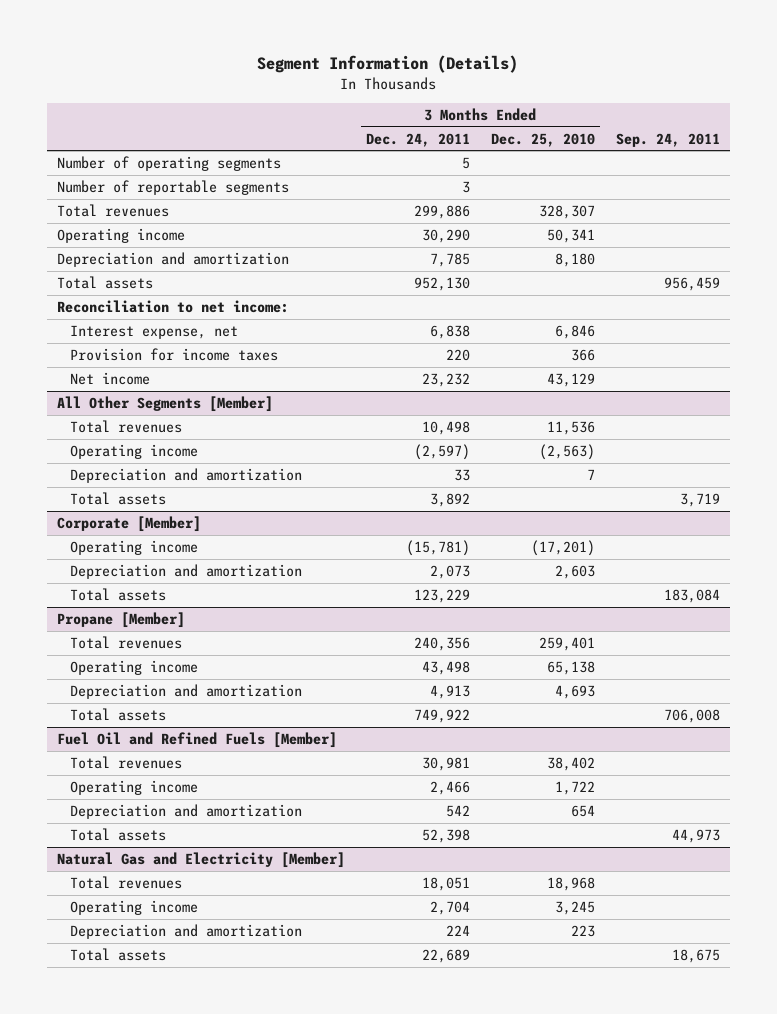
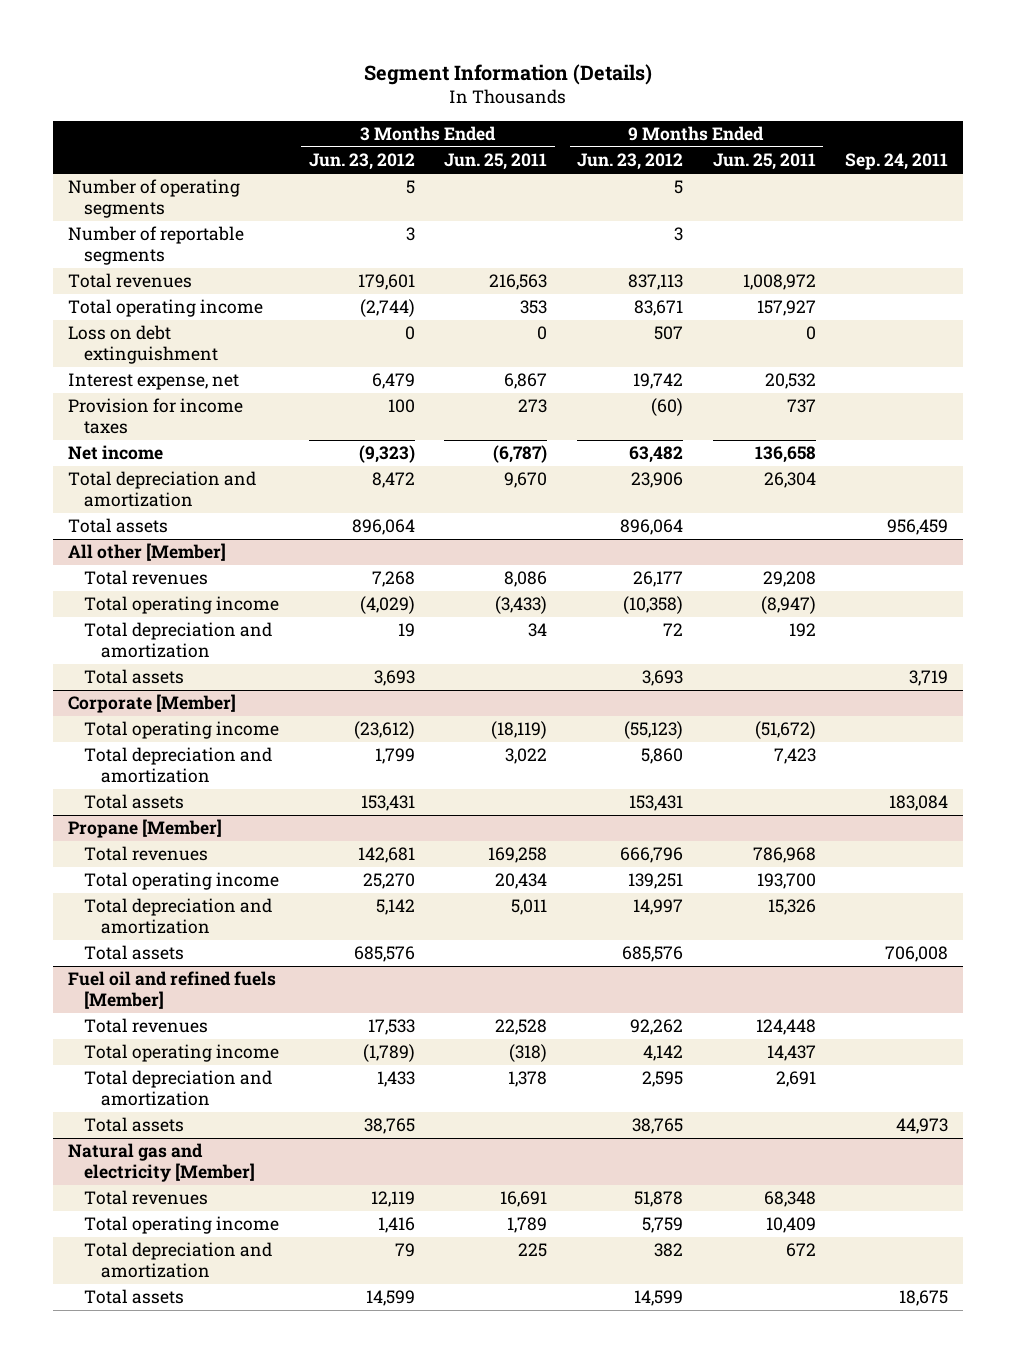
- | 3 Months Ended Dec. 24, 2011 | 3 Months Ended Dec. 25, 2010 | Sep. 24, 2011
+ | 3 Months Ended Jun. 23, 2012 | 3 Months Ended Jun. 25, 2011 | 9 Months Ended Jun. 23, 2012 | 9 Months Ended Jun. 25, 2011 | Sep. 24, 2011
- Operating income | 30,290 | 50,341 |
- Depreciation and amortization | 7,785 | 8,180 |
- Reconciliation to net income:
+ Total operating income | (2,744) | 353 | 83,671 | 157,927 |
+ Loss on debt extinguishment | 0 | 0 | 507 | 0 |
- All Other Segments [Member]
+ Total depreciation and amortization | 8,472 | 9,670 | 23,906 | 26,304 |
moved down: Total assets | 896,064 | | 896,064 | | 956,459
+ All other [Member]
- Operating income | (2,597) | (2,563) |
- Depreciation and amortization | 33 | 7 |
+ Total operating income | (4,029) | (3,433) | (10,358) | (8,947) |
+ Total depreciation and amortization | 19 | 34 | 72 | 192 |
@ Corporate [Member]
- Operating income | (15,781) | (17,201) |
- Depreciation and amortization | 2,073 | 2,603 |
+ Total operating income | (23,612) | (18,119) | (55,123) | (51,672) |
+ Total depreciation and amortization | 1,799 | 3,022 | 5,860 | 7,423 |
@ Propane [Member]
- Operating income | 43,498 | 65,138 |
- Depreciation and amortization | 4,913 | 4,693 |
+ Total operating income | 25,270 | 20,434 | 139,251 | 193,700 |
+ Total depreciation and amortization | 5,142 | 5,011 | 14,997 | 15,326 |
- Fuel Oil and Refined Fuels [Member]
+ Fuel oil and refined fuels [Member]
- Operating income | 2,466 | 1,722 |
- Depreciation and amortization | 542 | 654 |
+ Total operating income | (1,789) | (318) | 4,142 | 14,437 |
+ Total depreciation and amortization | 1,433 | 1,378 | 2,595 | 2,691 |
- Natural Gas and Electricity [Member]
+ Natural gas and electricity [Member]
- Operating income | 2,704 | 3,245 |
- Depreciation and amortization | 224 | 223 |
+ Total operating income | 1,416 | 1,789 | 5,759 | 10,409 |
+ Total depreciation and amortization | 79 | 225 | 382 | 672 |

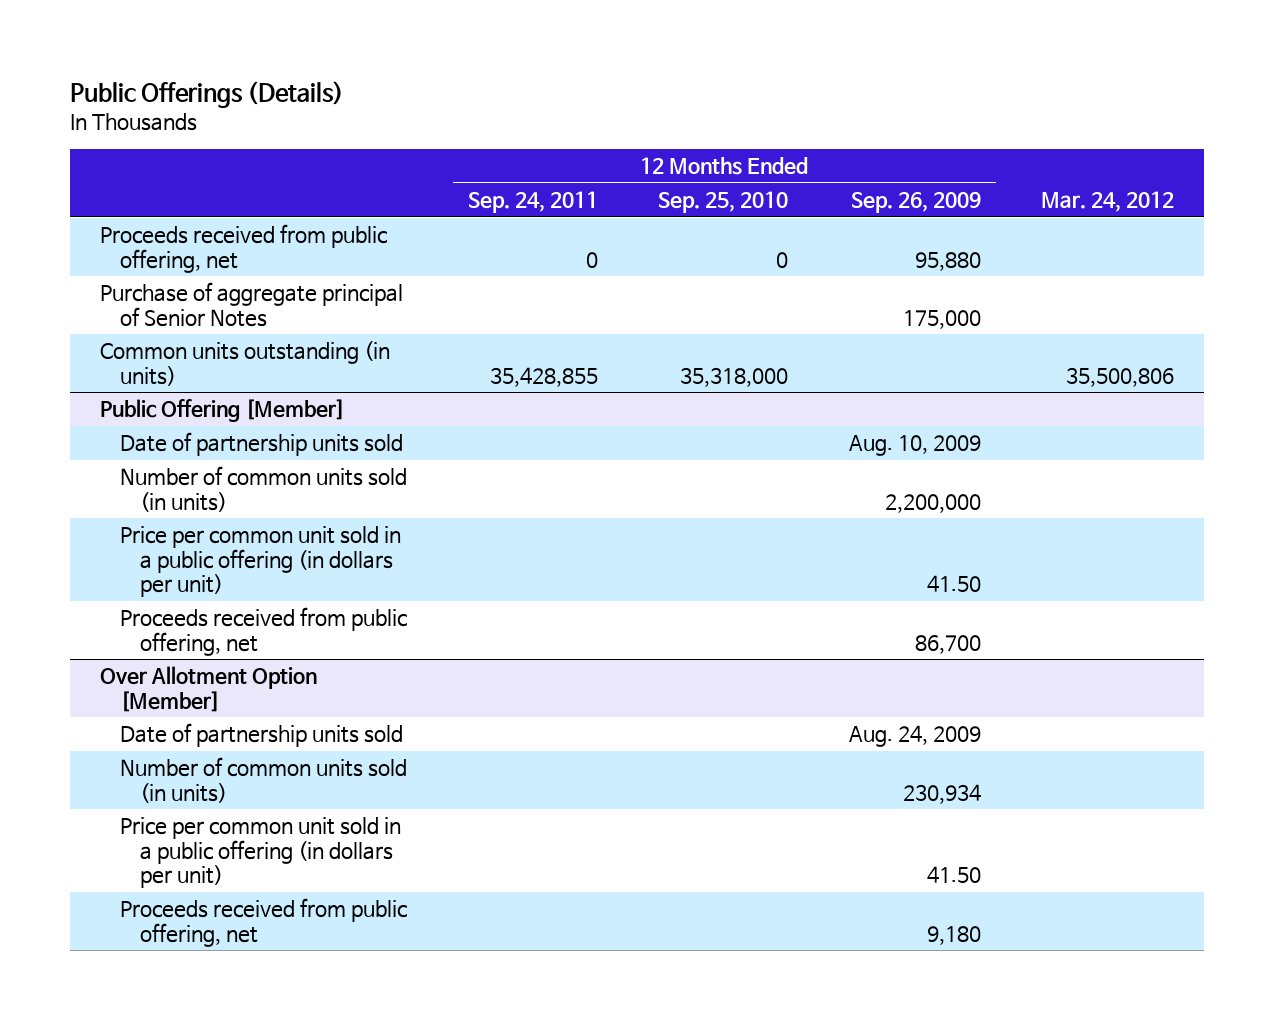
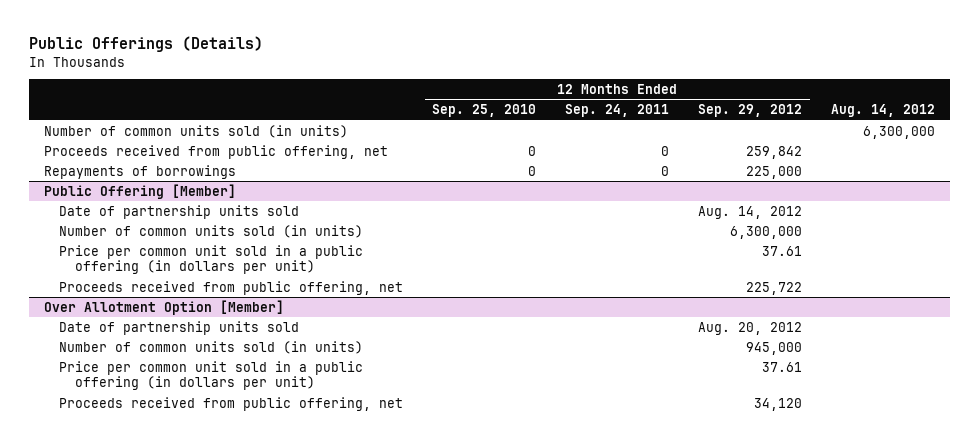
- | 12 Months Ended Sep. 24, 2011 | 12 Months Ended Sep. 25, 2010 | 12 Months Ended Sep. 26, 2009 | Mar. 24, 2012
+ | 12 Months Ended Sep. 25, 2010 | 12 Months Ended Sep. 24, 2011 | 12 Months Ended Sep. 29, 2012 | Aug. 14, 2012
+ Number of common units sold (in units) | | | | 6,300,000
- Purchase of aggregate principal of Senior Notes | | | 175,000 |
- Common units outstanding (in units) | 35,428,855 | 35,318,000 | | 35,500,806
+ Repayments of borrowings | 0 | 0 | 225,000 |

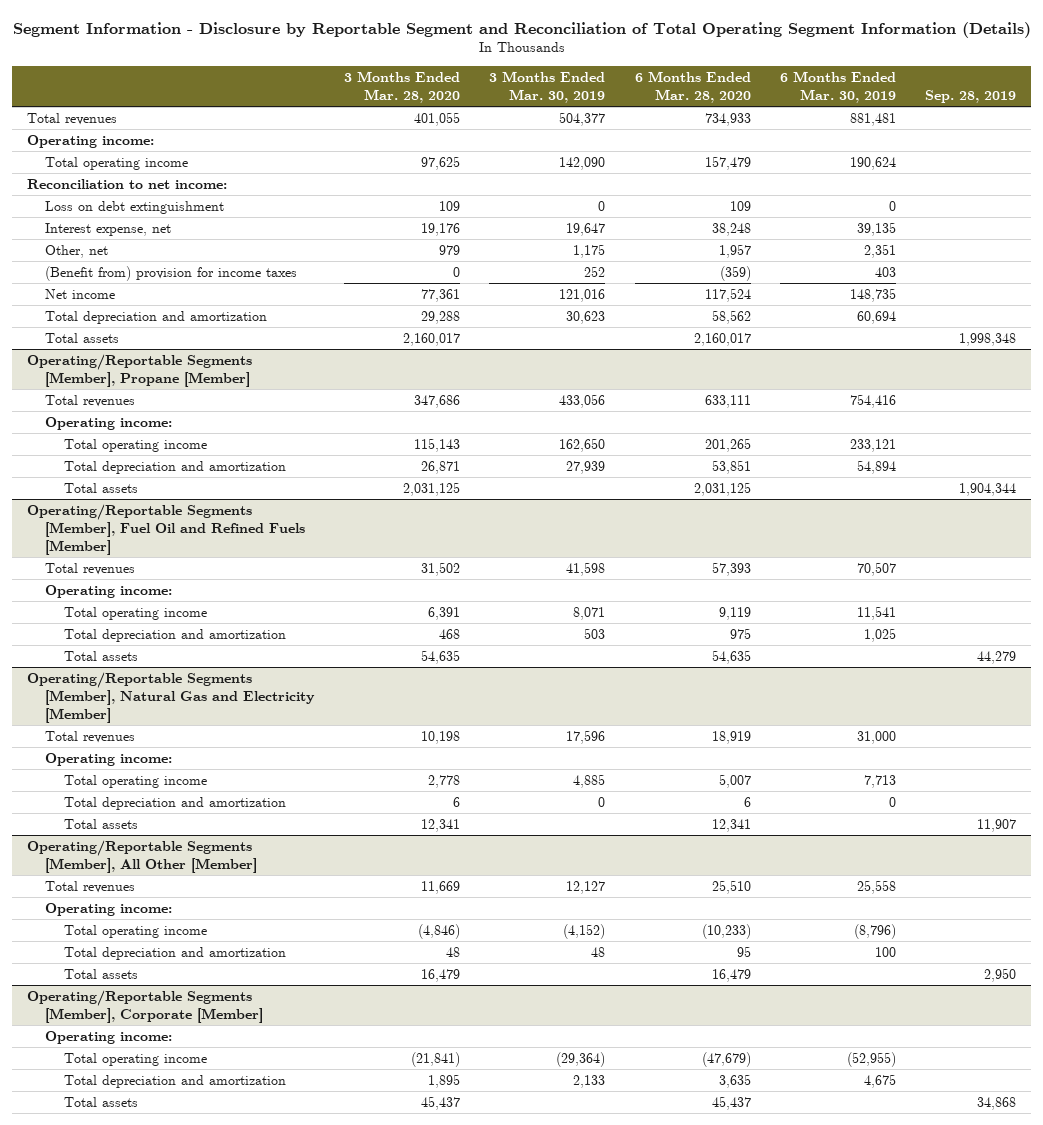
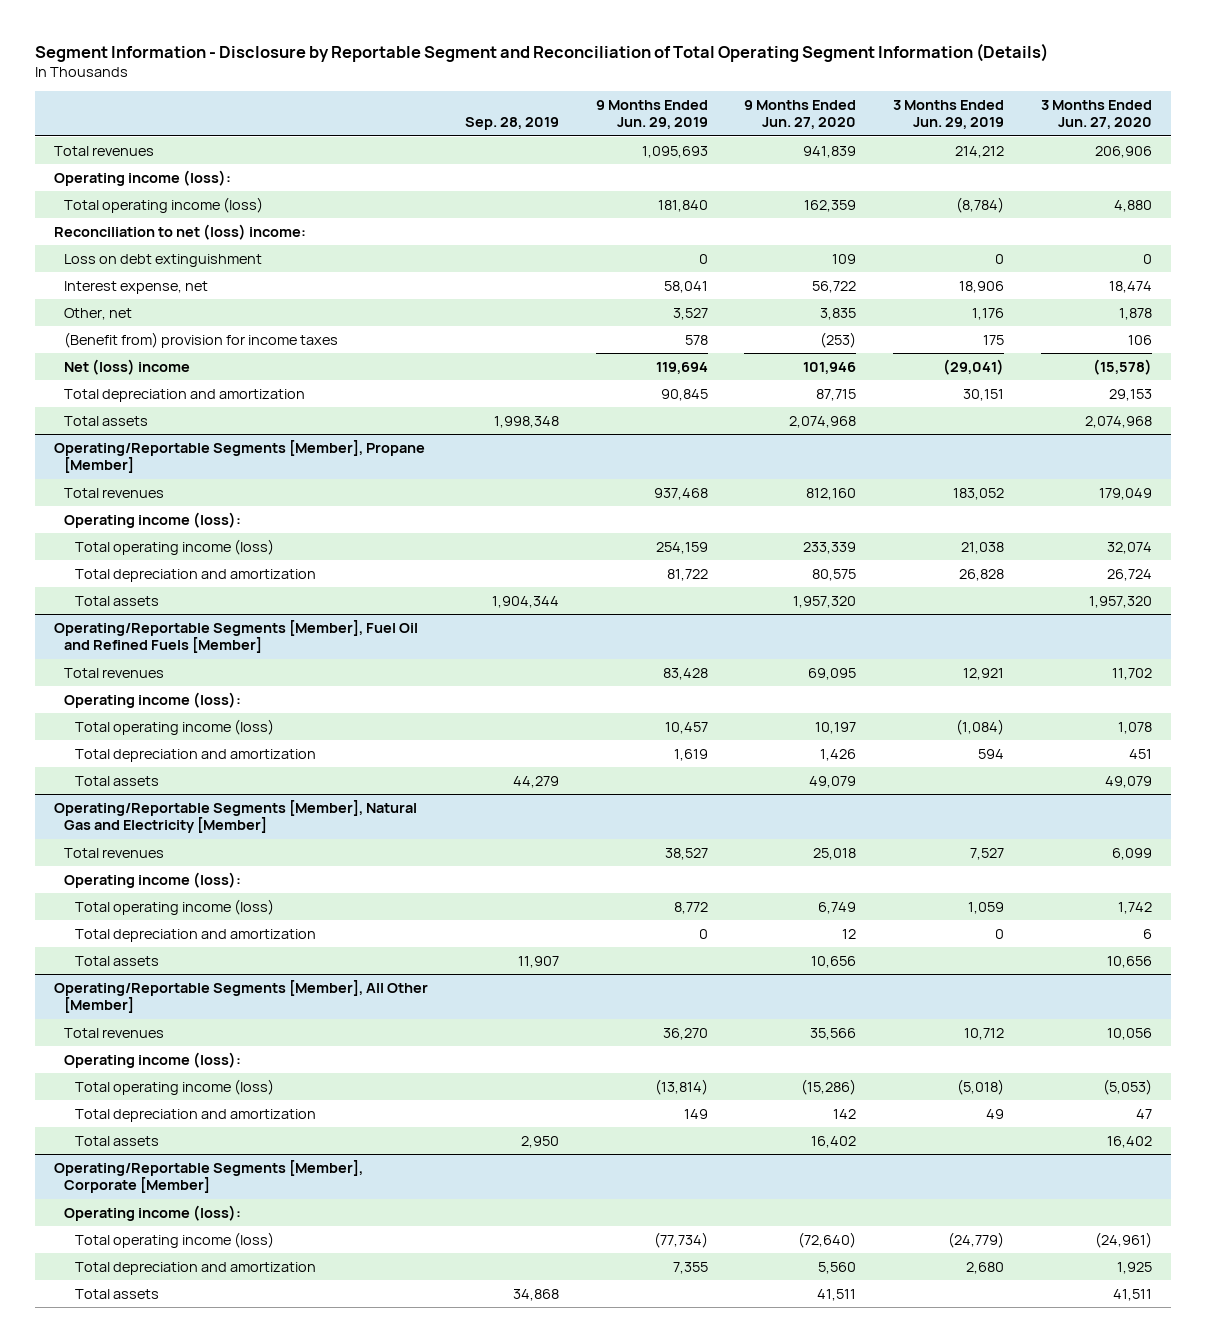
- | 3 Months Ended Mar. 28, 2020 | 3 Months Ended Mar. 30, 2019 | 6 Months Ended Mar. 28, 2020 | 6 Months Ended Mar. 30, 2019 | Sep. 28, 2019
+ | Sep. 28, 2019 | 9 Months Ended Jun. 29, 2019 | 9 Months Ended Jun. 27, 2020 | 3 Months Ended Jun. 29, 2019 | 3 Months Ended Jun. 27, 2020
- Operating income:
- Total operating income | 97,625 | 142,090 | 157,479 | 190,624 |
- Reconciliation to net income:
+ Operating income (loss):
+ Total operating income (loss) | | 181,840 | 162,359 | (8,784) | 4,880
+ Reconciliation to net (loss) income:
- Net income | 77,361 | 121,016 | 117,524 | 148,735 |
+ Net (loss) income | | 119,694 | 101,946 | (29,041) | (15,578)
@ Operating/Reportable Segments [Member], Propane [Member]
- Operating income:
- Total operating income | 115,143 | 162,650 | 201,265 | 233,121 |
+ Operating income (loss):
+ Total operating income (loss) | | 254,159 | 233,339 | 21,038 | 32,074
@ Operating/Reportable Segments [Member], Fuel Oil and Refined Fuels [Member]
- Operating income:
- Total operating income | 6,391 | 8,071 | 9,119 | 11,541 |
+ Operating income (loss):
+ Total operating income (loss) | | 10,457 | 10,197 | (1,084) | 1,078
@ Operating/Reportable Segments [Member], Natural Gas and Electricity [Member]
- Operating income:
- Total operating income | 2,778 | 4,885 | 5,007 | 7,713 |
+ Operating income (loss):
+ Total operating income (loss) | | 8,772 | 6,749 | 1,059 | 1,742
@ Operating/Reportable Segments [Member], All Other [Member]
- Operating income:
- Total operating income | (4,846) | (4,152) | (10,233) | (8,796) |
+ Operating income (loss):
+ Total operating income (loss) | | (13,814) | (15,286) | (5,018) | (5,053)
@ Operating/Reportable Segments [Member], Corporate [Member]
- Operating income:
- Total operating income | (21,841) | (29,364) | (47,679) | (52,955) |
+ Operating income (loss):
+ Total operating income (loss) | | (77,734) | (72,640) | (24,779) | (24,961)

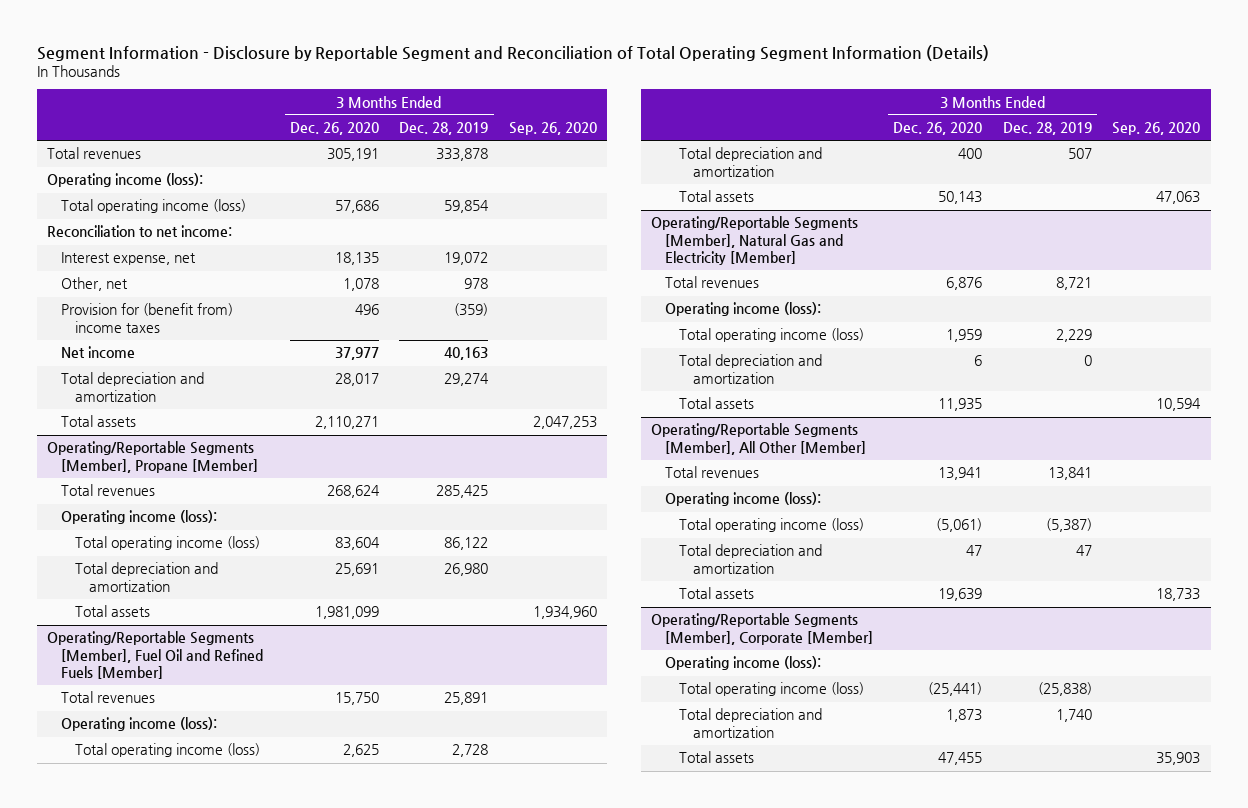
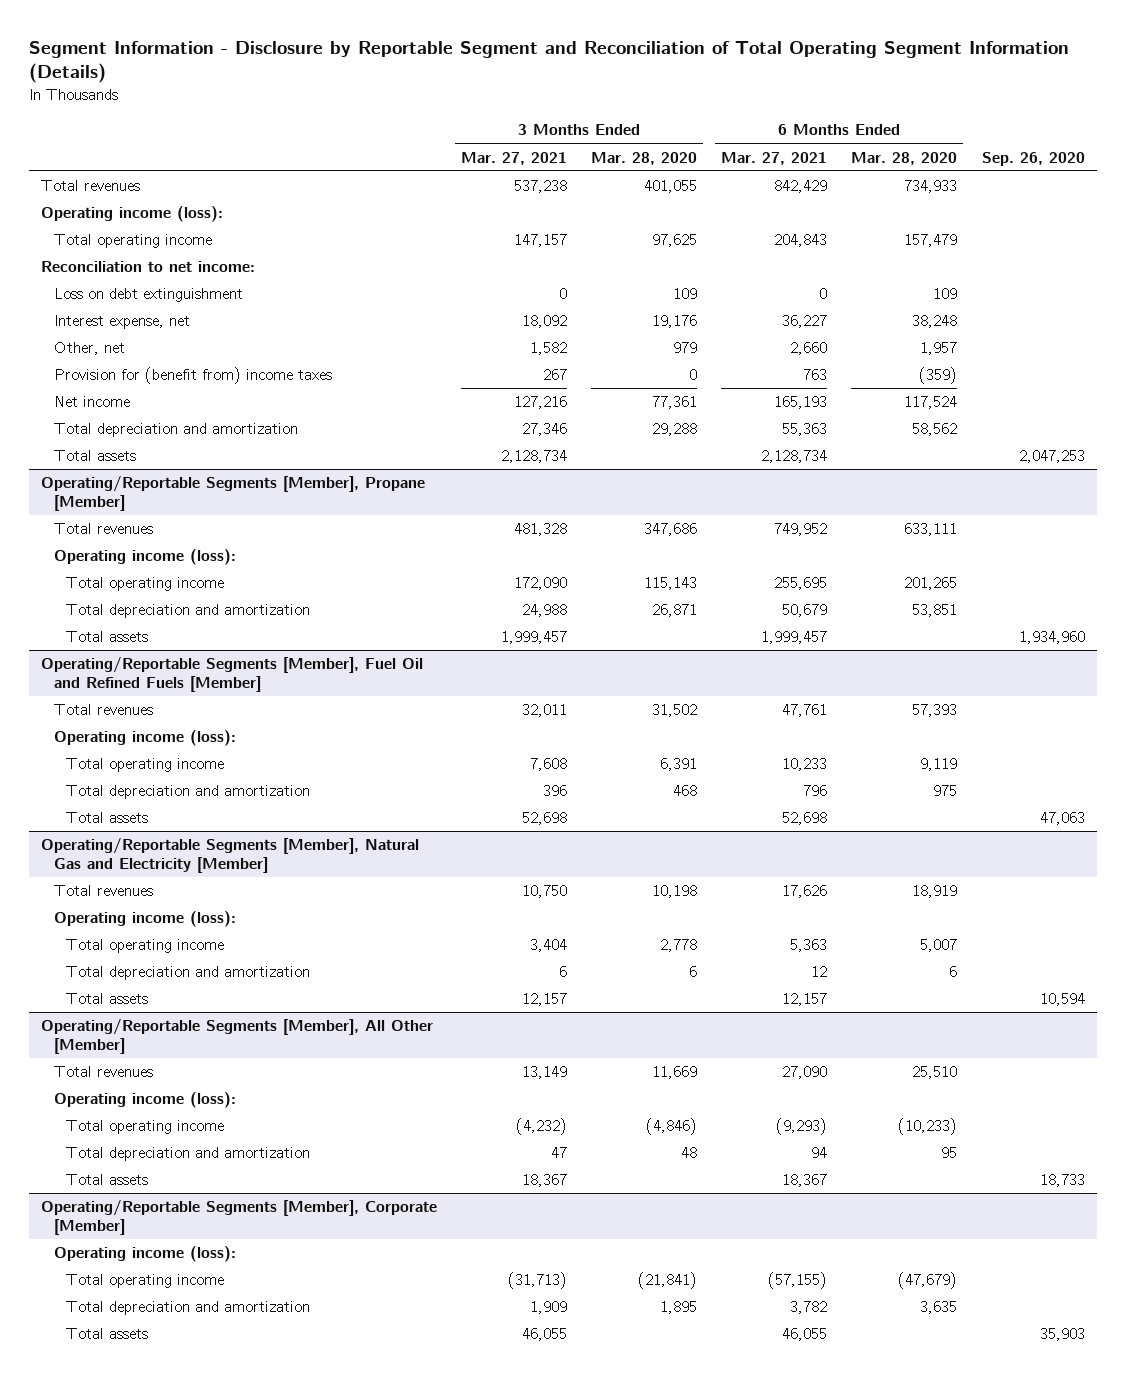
- | 3 Months Ended Dec. 26, 2020 | 3 Months Ended Dec. 28, 2019 | Sep. 26, 2020
+ | 3 Months Ended Mar. 27, 2021 | 3 Months Ended Mar. 28, 2020 | 6 Months Ended Mar. 27, 2021 | 6 Months Ended Mar. 28, 2020 | Sep. 26, 2020
- Total operating income (loss) | 57,686 | 59,854 |
+ Total operating income | 147,157 | 97,625 | 204,843 | 157,479 |
+ Loss on debt extinguishment | 0 | 109 | 0 | 109 |
@ Operating/Reportable Segments [Member], Propane [Member]
- Total operating income (loss) | 83,604 | 86,122 |
+ Total operating income | 172,090 | 115,143 | 255,695 | 201,265 |
@ Operating/Reportable Segments [Member], Fuel Oil and Refined Fuels [Member]
- Total operating income (loss) | 2,625 | 2,728 |
+ Total operating income | 7,608 | 6,391 | 10,233 | 9,119 |
@ Operating/Reportable Segments [Member], Natural Gas and Electricity [Member]
- Total operating income (loss) | 1,959 | 2,229 |
+ Total operating income | 3,404 | 2,778 | 5,363 | 5,007 |
@ Operating/Reportable Segments [Member], All Other [Member]
- Total operating income (loss) | (5,061) | (5,387) |
+ Total operating income | (4,232) | (4,846) | (9,293) | (10,233) |
@ Operating/Reportable Segments [Member], Corporate [Member]
- Total operating income (loss) | (25,441) | (25,838) |
+ Total operating income | (31,713) | (21,841) | (57,155) | (47,679) |

